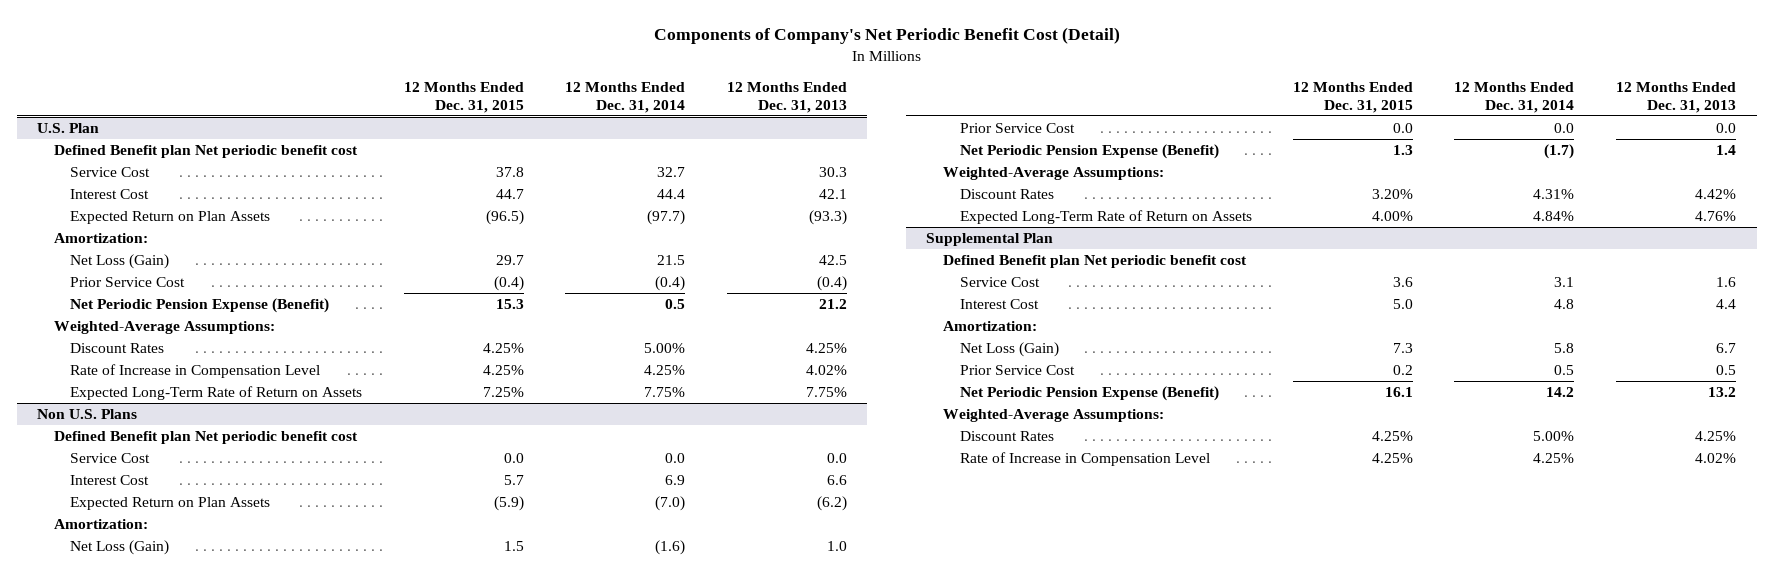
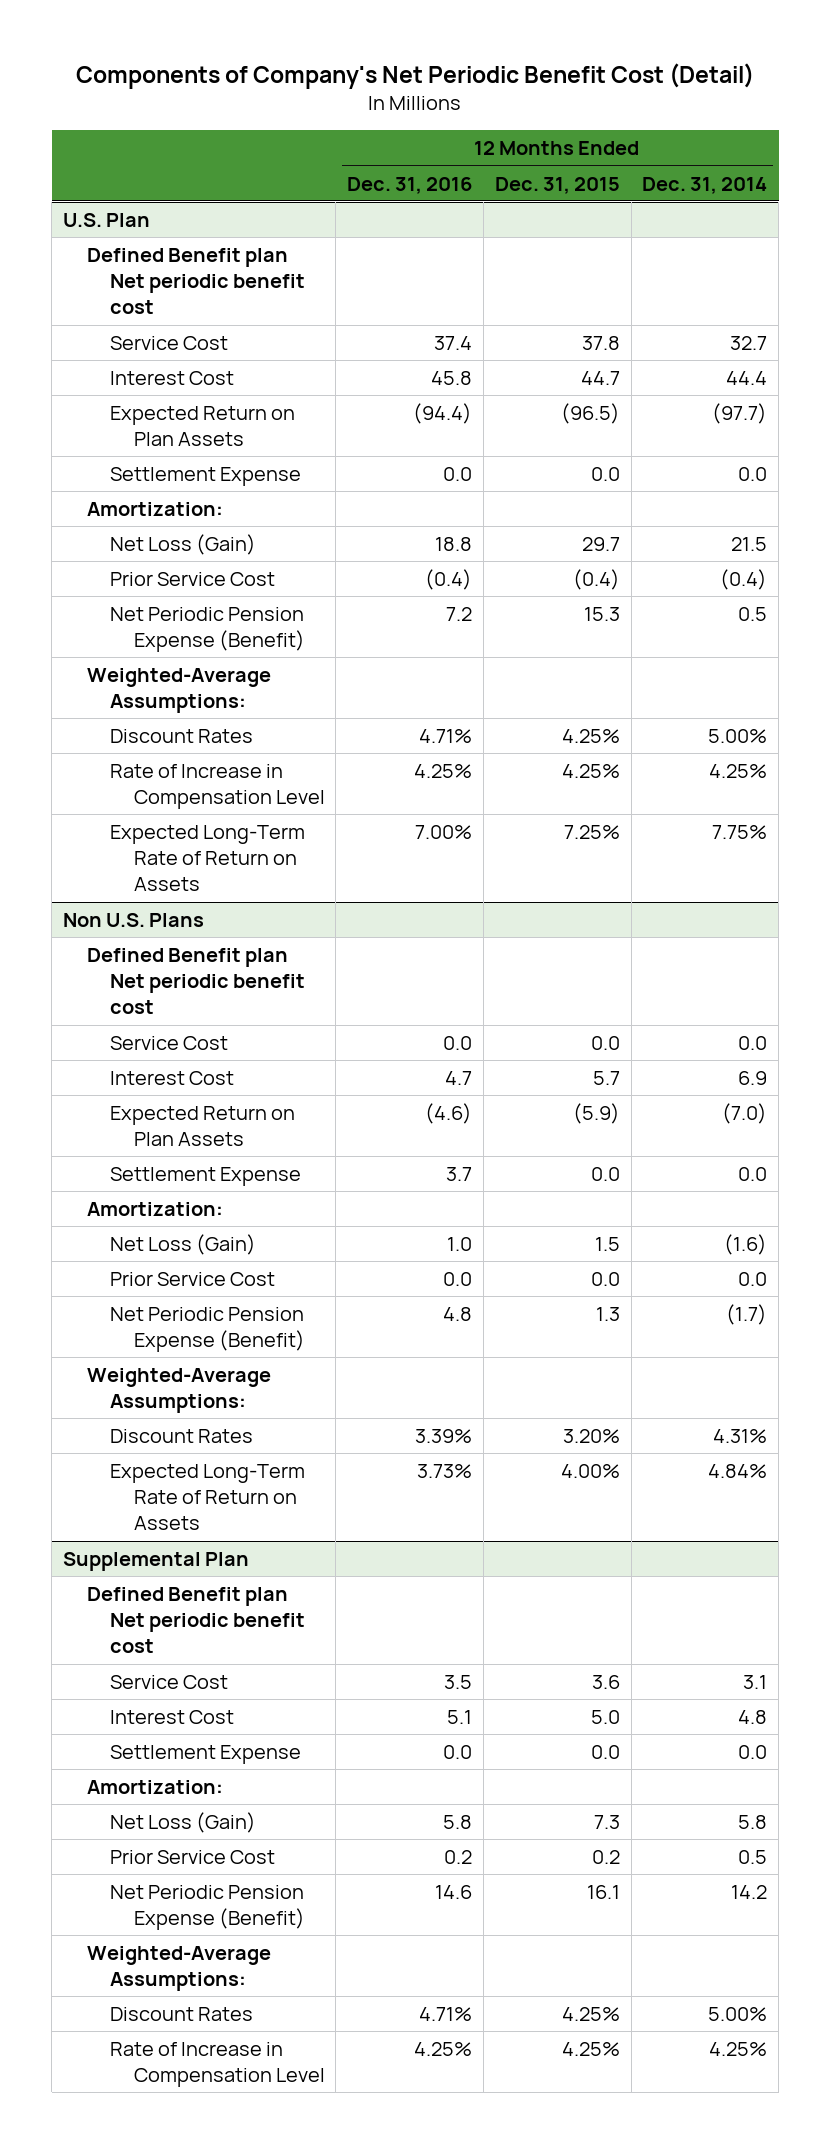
- | 12 Months Ended Dec. 31, 2015 | 12 Months Ended Dec. 31, 2014 | 12 Months Ended Dec. 31, 2013
+ | 12 Months Ended Dec. 31, 2016 | 12 Months Ended Dec. 31, 2015 | 12 Months Ended Dec. 31, 2014
@ U.S. Plan
+ Settlement Expense | 0.0 | 0.0 | 0.0
@ Non U.S. Plans
+ Settlement Expense | 3.7 | 0.0 | 0.0
@ Supplemental Plan
+ Settlement Expense | 0.0 | 0.0 | 0.0

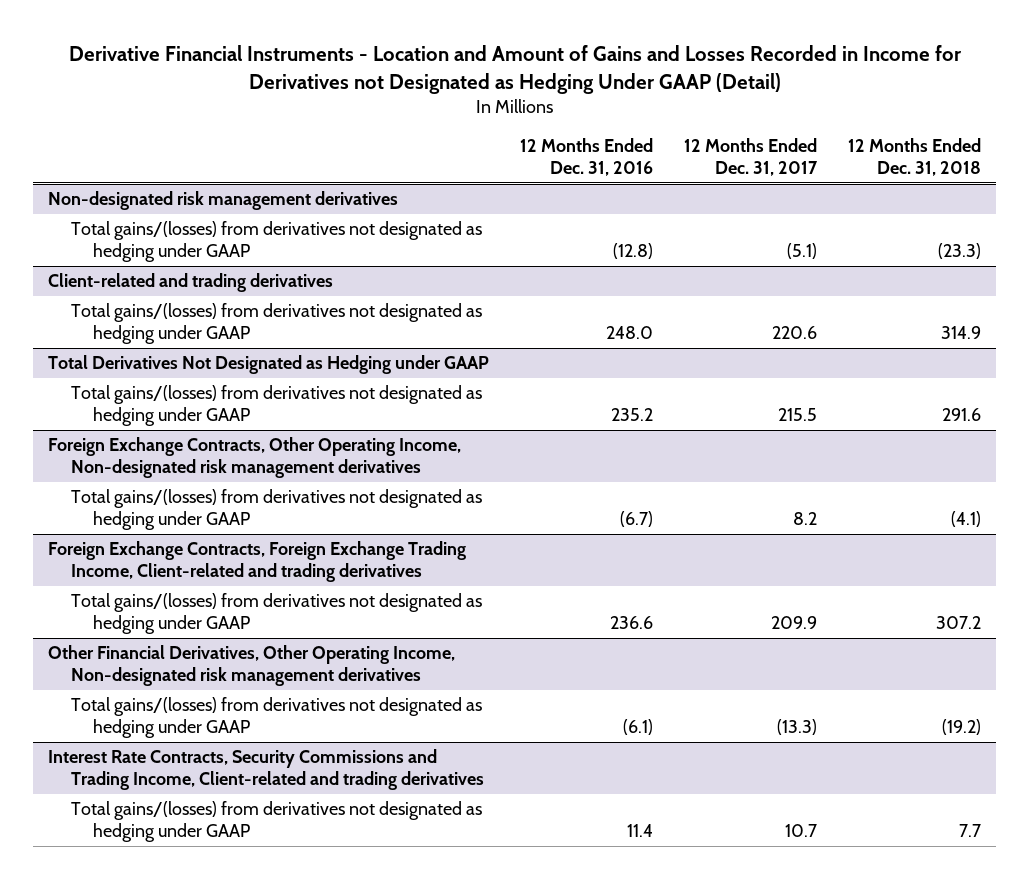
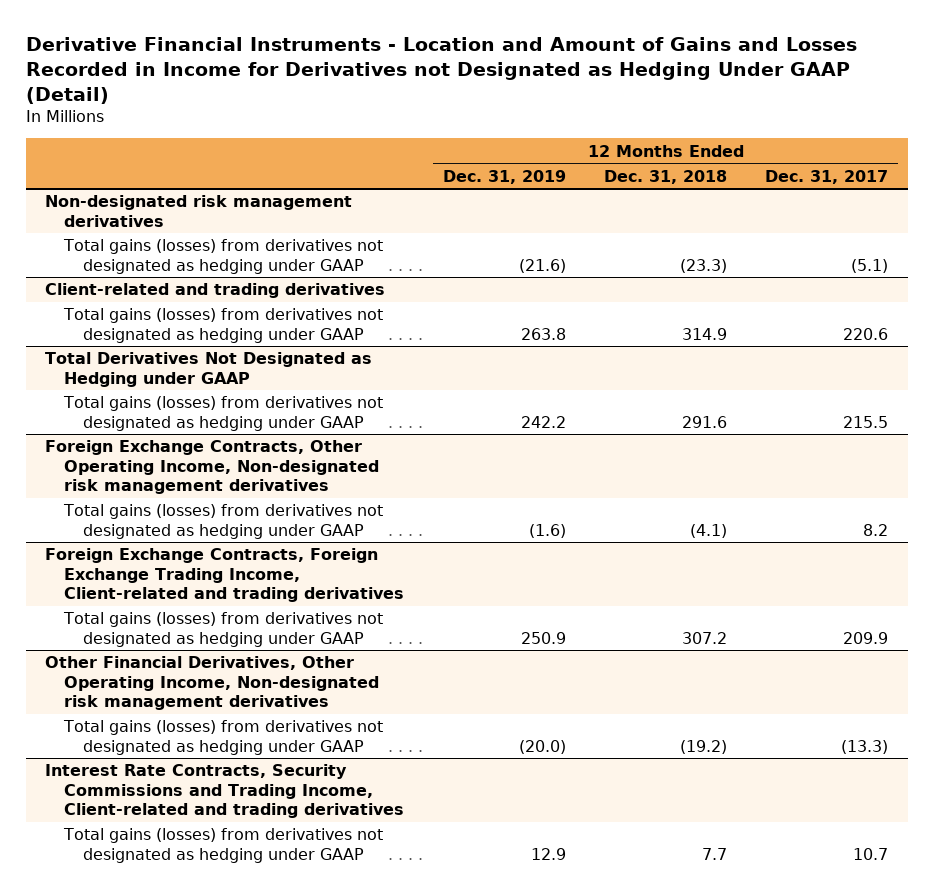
- | 12 Months Ended Dec. 31, 2016 | 12 Months Ended Dec. 31, 2017 | 12 Months Ended Dec. 31, 2018
+ | 12 Months Ended Dec. 31, 2019 | 12 Months Ended Dec. 31, 2018 | 12 Months Ended Dec. 31, 2017
@ Non-designated risk management derivatives
- Total gains/(losses) from derivatives not designated as hedging under GAAP | (12.8) | (5.1) | (23.3)
+ Total gains (losses) from derivatives not designated as hedging under GAAP | (21.6) | (23.3) | (5.1)
@ Client-related and trading derivatives
- Total gains/(losses) from derivatives not designated as hedging under GAAP | 248.0 | 220.6 | 314.9
+ Total gains (losses) from derivatives not designated as hedging under GAAP | 263.8 | 314.9 | 220.6
@ Total Derivatives Not Designated as Hedging under GAAP
- Total gains/(losses) from derivatives not designated as hedging under GAAP | 235.2 | 215.5 | 291.6
+ Total gains (losses) from derivatives not designated as hedging under GAAP | 242.2 | 291.6 | 215.5
@ Foreign Exchange Contracts, Other Operating Income, Non-designated risk management derivatives
- Total gains/(losses) from derivatives not designated as hedging under GAAP | (6.7) | 8.2 | (4.1)
+ Total gains (losses) from derivatives not designated as hedging under GAAP | (1.6) | (4.1) | 8.2
@ Foreign Exchange Contracts, Foreign Exchange Trading Income, Client-related and trading derivatives
- Total gains/(losses) from derivatives not designated as hedging under GAAP | 236.6 | 209.9 | 307.2
+ Total gains (losses) from derivatives not designated as hedging under GAAP | 250.9 | 307.2 | 209.9
@ Other Financial Derivatives, Other Operating Income, Non-designated risk management derivatives
- Total gains/(losses) from derivatives not designated as hedging under GAAP | (6.1) | (13.3) | (19.2)
+ Total gains (losses) from derivatives not designated as hedging under GAAP | (20.0) | (19.2) | (13.3)
@ Interest Rate Contracts, Security Commissions and Trading Income, Client-related and trading derivatives
- Total gains/(losses) from derivatives not designated as hedging under GAAP | 11.4 | 10.7 | 7.7
+ Total gains (losses) from derivatives not designated as hedging under GAAP | 12.9 | 7.7 | 10.7

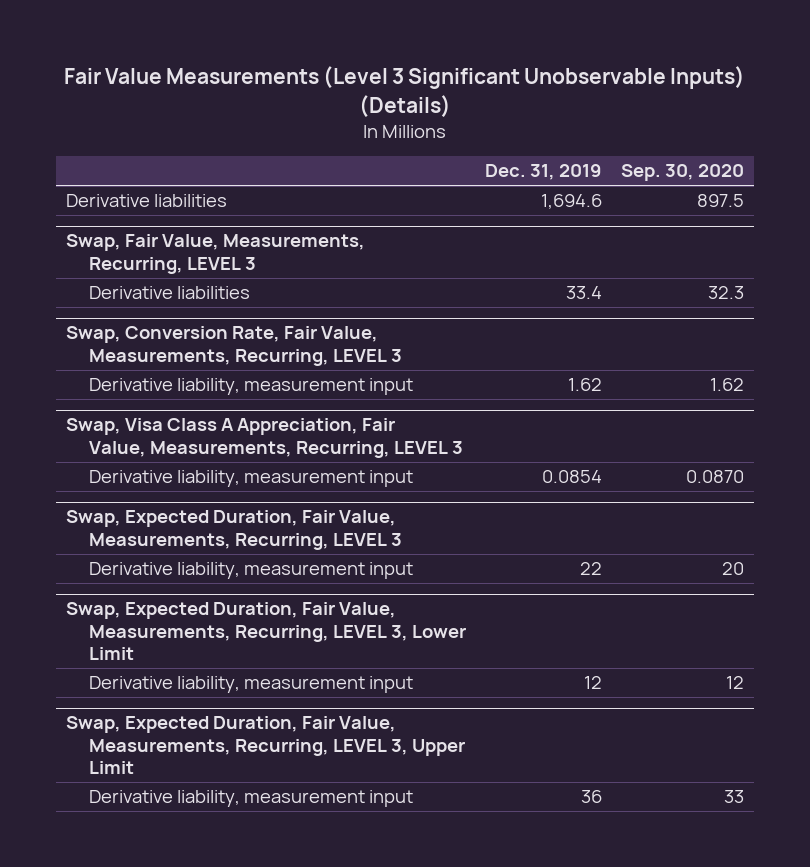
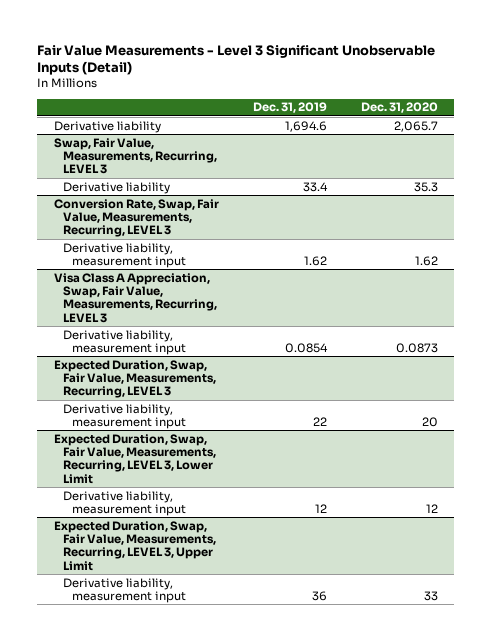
- Fair Value Measurements (Level 3 Significant Unobservable Inputs) (Details)
+ Fair Value Measurements - Level 3 Significant Unobservable Inputs (Detail)
- | Dec. 31, 2019 | Sep. 30, 2020
+ | Dec. 31, 2019 | Dec. 31, 2020
- Derivative liabilities | 1,694.6 | 897.5
+ Derivative liability | 1,694.6 | 2,065.7
@ Swap, Fair Value, Measurements, Recurring, LEVEL 3
- Derivative liabilities | 33.4 | 32.3
- Swap, Conversion Rate, Fair Value, Measurements, Recurring, LEVEL 3
@ Swap, Fair Value, Measurements, Recurring, LEVEL 3
+ Derivative liability | 33.4 | 35.3
+ Conversion Rate, Swap, Fair Value, Measurements, Recurring, LEVEL 3
- Swap, Visa Class A Appreciation, Fair Value, Measurements, Recurring, LEVEL 3
+ Visa Class A Appreciation, Swap, Fair Value, Measurements, Recurring, LEVEL 3
- Swap, Expected Duration, Fair Value, Measurements, Recurring, LEVEL 3
+ Expected Duration, Swap, Fair Value, Measurements, Recurring, LEVEL 3
- Swap, Expected Duration, Fair Value, Measurements, Recurring, LEVEL 3, Lower Limit
+ Expected Duration, Swap, Fair Value, Measurements, Recurring, LEVEL 3, Lower Limit
- Swap, Expected Duration, Fair Value, Measurements, Recurring, LEVEL 3, Upper Limit
+ Expected Duration, Swap, Fair Value, Measurements, Recurring, LEVEL 3, Upper Limit

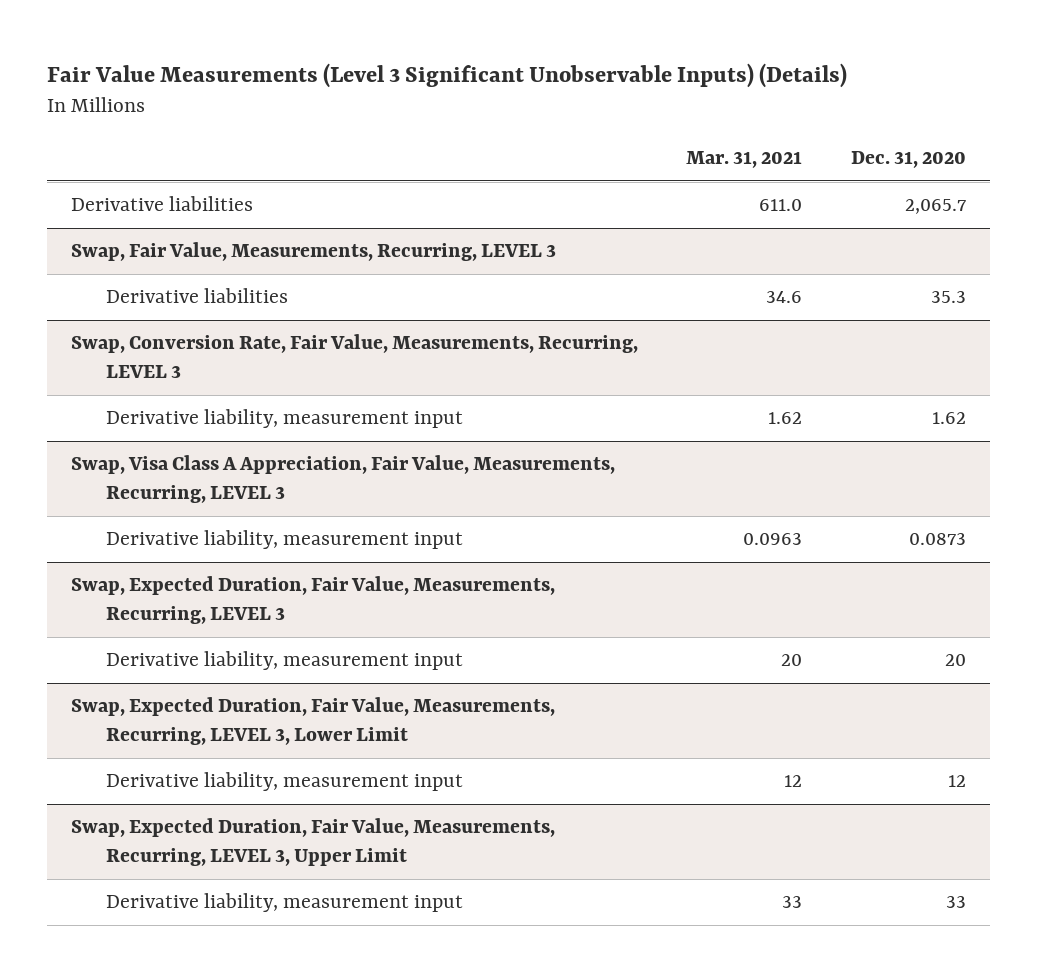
- Fair Value Measurements - Level 3 Significant Unobservable Inputs (Detail)
+ Fair Value Measurements (Level 3 Significant Unobservable Inputs) (Details)
- | Dec. 31, 2019 | Dec. 31, 2020
+ | Mar. 31, 2021 | Dec. 31, 2020
- Derivative liability | 1,694.6 | 2,065.7
+ Derivative liabilities | 611.0 | 2,065.7
@ Swap, Fair Value, Measurements, Recurring, LEVEL 3
- Derivative liability | 33.4 | 35.3
- Conversion Rate, Swap, Fair Value, Measurements, Recurring, LEVEL 3
@ Swap, Fair Value, Measurements, Recurring, LEVEL 3
+ Derivative liabilities | 34.6 | 35.3
+ Swap, Conversion Rate, Fair Value, Measurements, Recurring, LEVEL 3
- Visa Class A Appreciation, Swap, Fair Value, Measurements, Recurring, LEVEL 3
+ Swap, Visa Class A Appreciation, Fair Value, Measurements, Recurring, LEVEL 3
- Expected Duration, Swap, Fair Value, Measurements, Recurring, LEVEL 3
+ Swap, Expected Duration, Fair Value, Measurements, Recurring, LEVEL 3
- Expected Duration, Swap, Fair Value, Measurements, Recurring, LEVEL 3, Lower Limit
+ Swap, Expected Duration, Fair Value, Measurements, Recurring, LEVEL 3, Lower Limit
- Expected Duration, Swap, Fair Value, Measurements, Recurring, LEVEL 3, Upper Limit
+ Swap, Expected Duration, Fair Value, Measurements, Recurring, LEVEL 3, Upper Limit

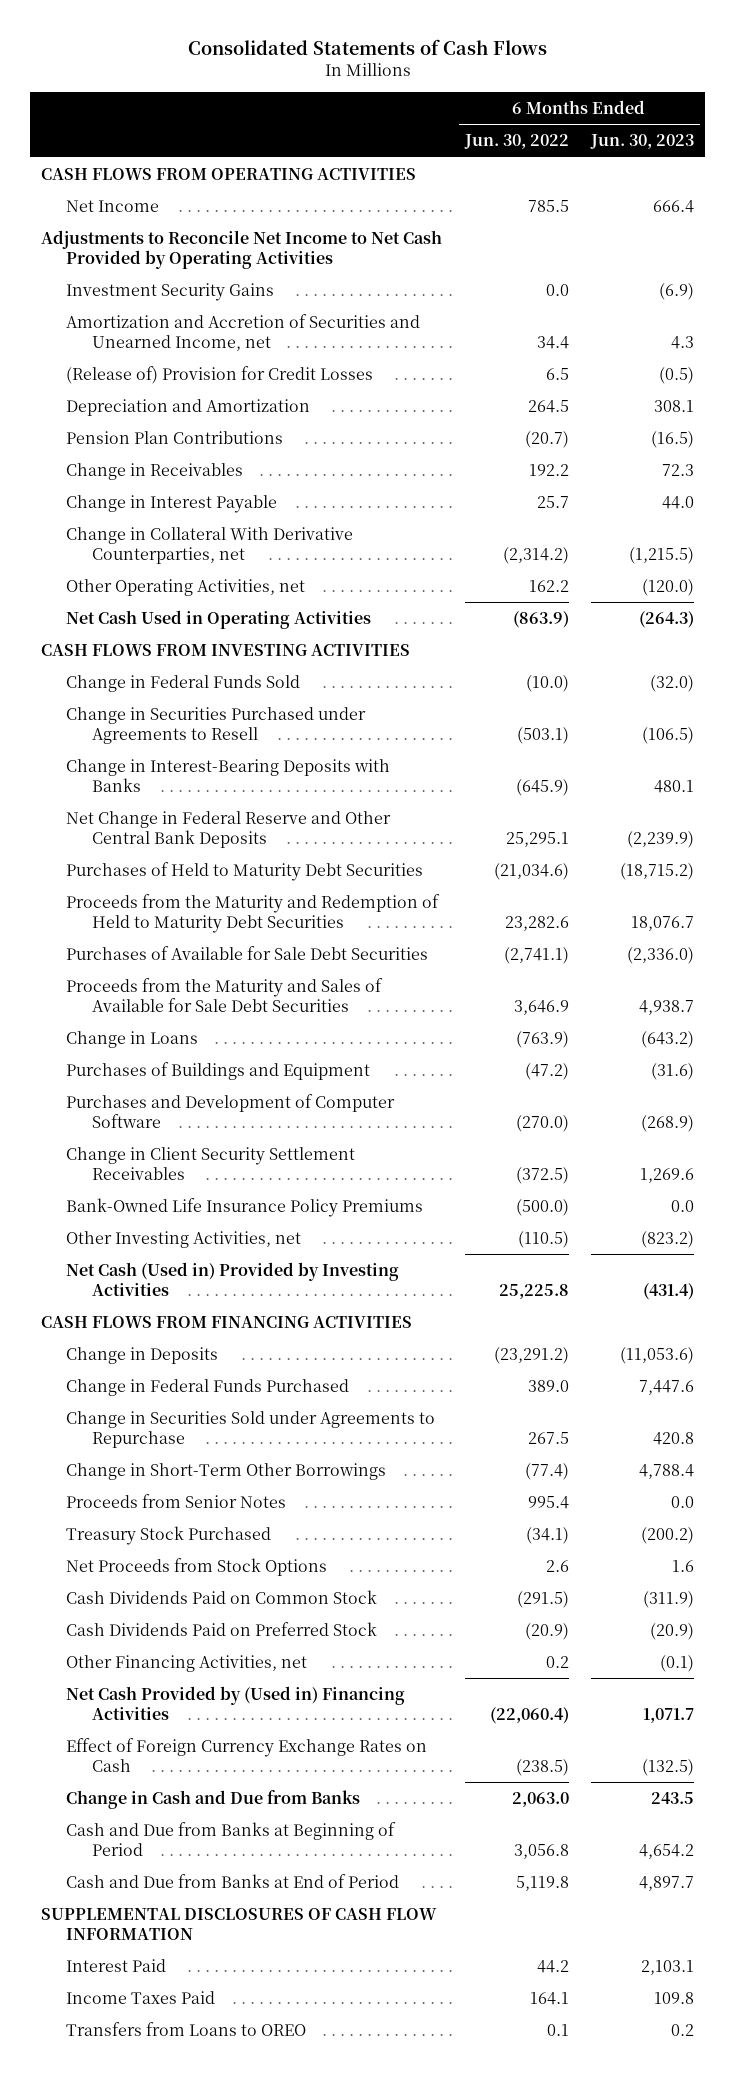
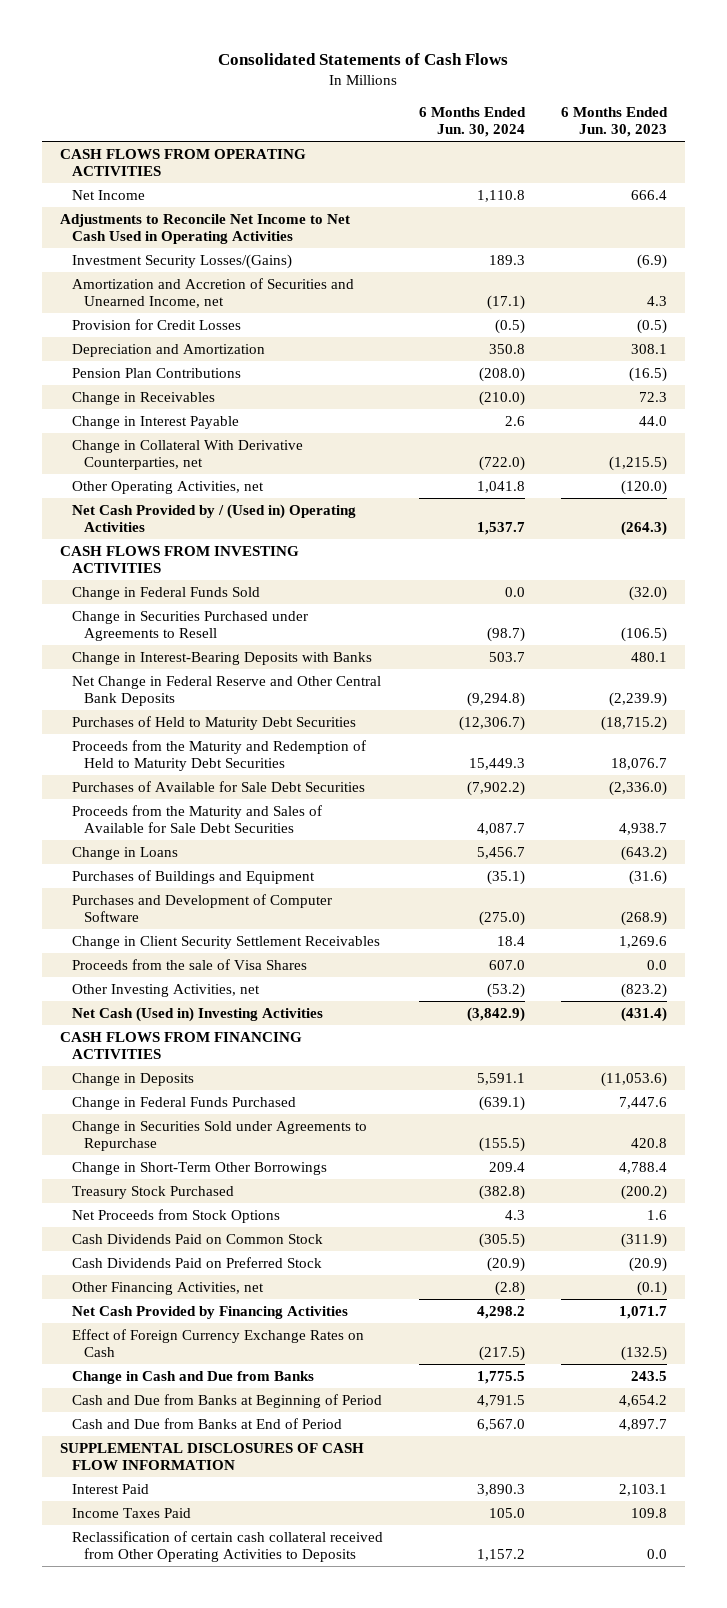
- | 6 Months Ended Jun. 30, 2022 | 6 Months Ended Jun. 30, 2023
+ | 6 Months Ended Jun. 30, 2024 | 6 Months Ended Jun. 30, 2023
- Adjustments to Reconcile Net Income to Net Cash Provided by Operating Activities
- Investment Security Gains | 0.0 | (6.9)
+ Adjustments to Reconcile Net Income to Net Cash Used in Operating Activities
+ Investment Security Losses/(Gains) | 189.3 | (6.9)
- (Release of) Provision for Credit Losses | 6.5 | (0.5)
+ Provision for Credit Losses | (0.5) | (0.5)
- Net Cash Used in Operating Activities | (863.9) | (264.3)
+ Net Cash Provided by / (Used in) Operating Activities | 1,537.7 | (264.3)
- Bank-Owned Life Insurance Policy Premiums | (500.0) | 0.0
+ Proceeds from the sale of Visa Shares | 607.0 | 0.0
- Net Cash (Used in) Provided by Investing Activities | 25,225.8 | (431.4)
+ Net Cash (Used in) Investing Activities | (3,842.9) | (431.4)
- Proceeds from Senior Notes | 995.4 | 0.0
- Net Cash Provided by (Used in) Financing Activities | (22,060.4) | 1,071.7
+ Net Cash Provided by Financing Activities | 4,298.2 | 1,071.7
- Transfers from Loans to OREO | 0.1 | 0.2
+ Reclassification of certain cash collateral received from Other Operating Activities to Deposits | 1,157.2 | 0.0

